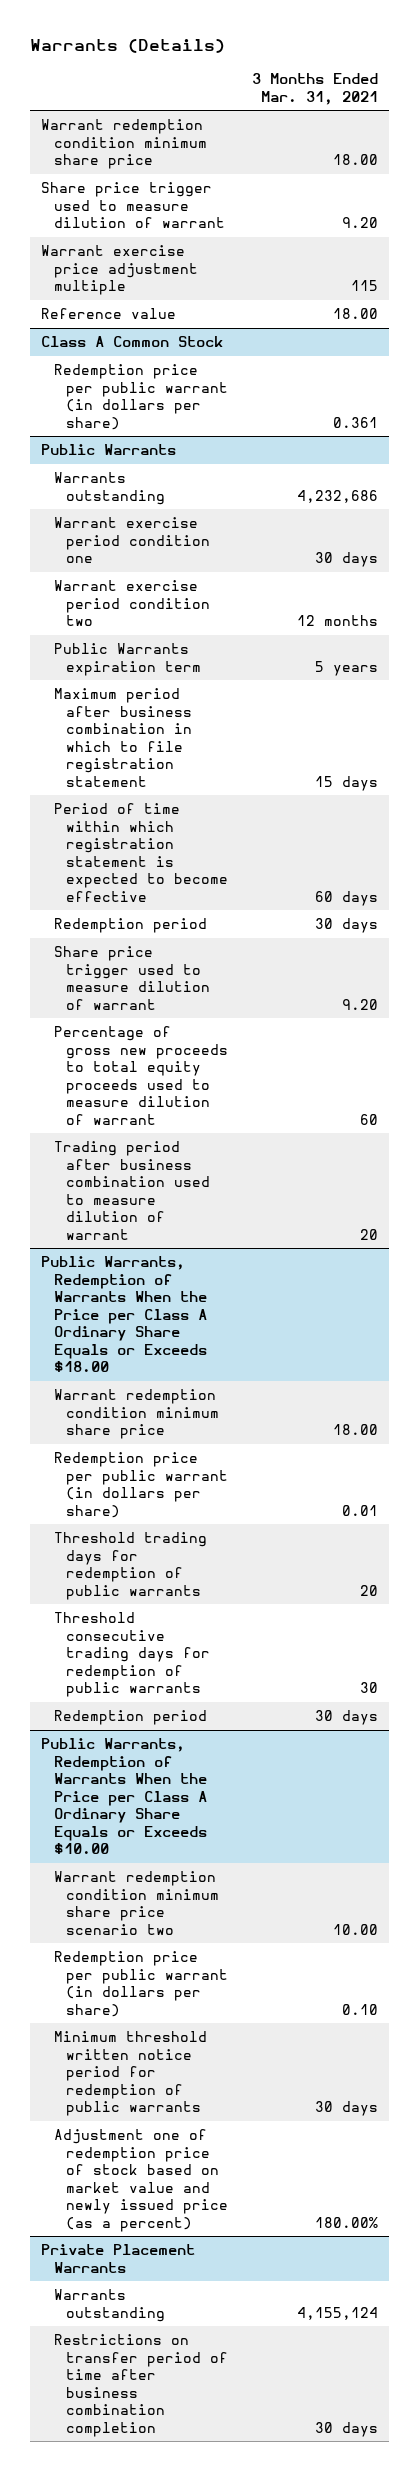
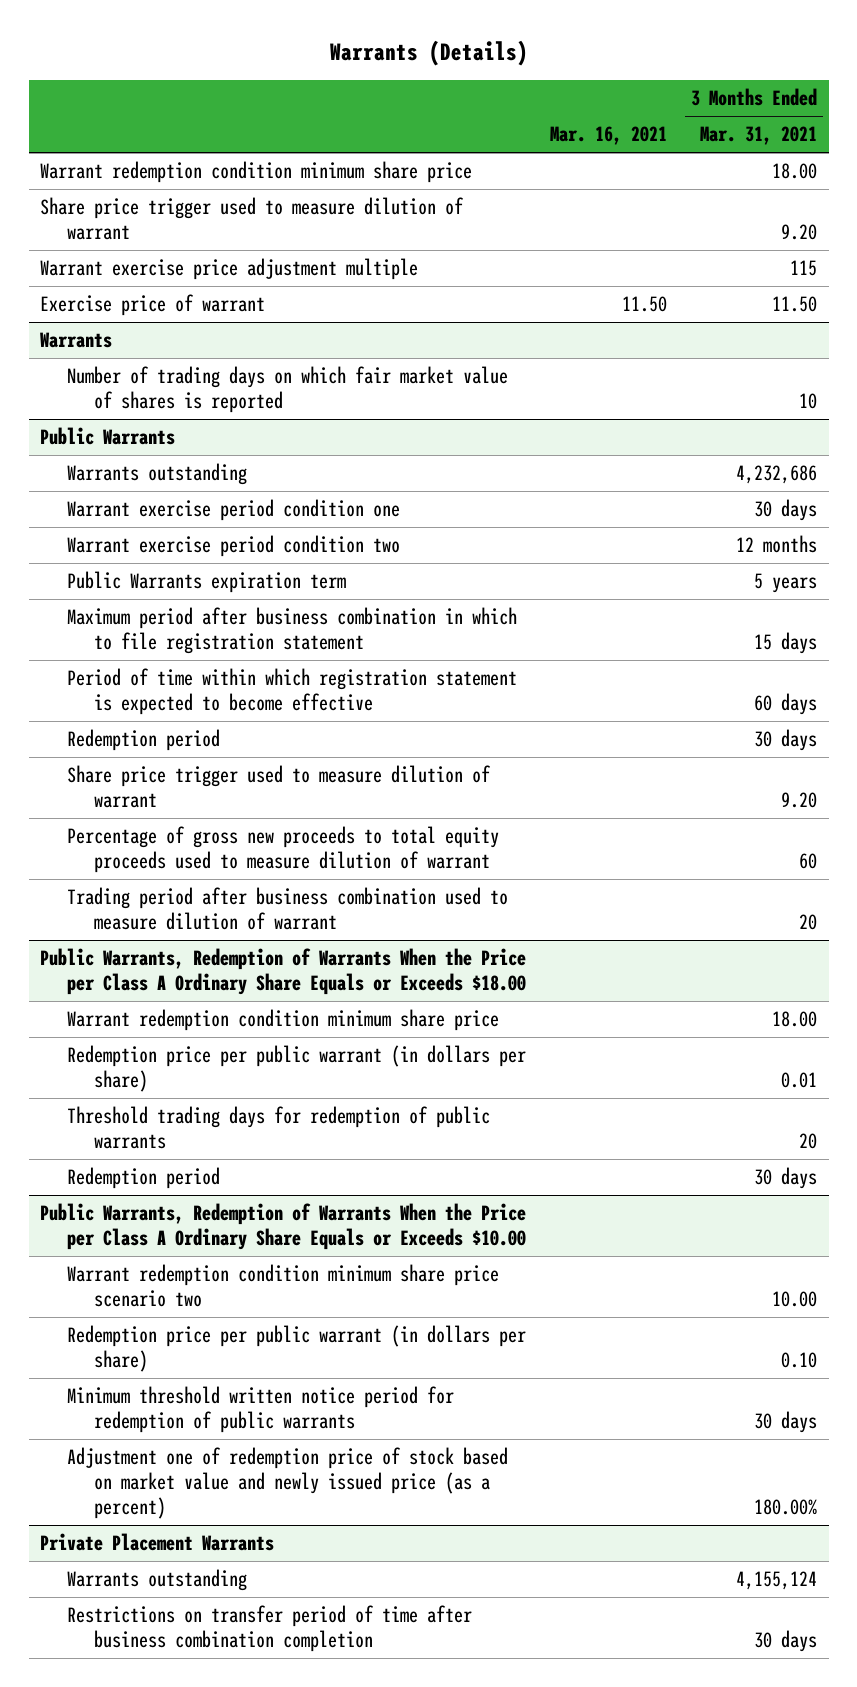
- | 3 Months Ended Mar. 31, 2021
+ | Mar. 16, 2021 | 3 Months Ended Mar. 31, 2021
- Reference value | 18.00
- Class A Common Stock
- Redemption price per public warrant (in dollars per share) | 0.361
+ Exercise price of warrant | 11.50 | 11.50
+ Warrants
+ Number of trading days on which fair market value of shares is reported | | 10
@ Public Warrants, Redemption of Warrants When the Price per Class A Ordinary Share Equals or Exceeds $18.00
- Threshold consecutive trading days for redemption of public warrants | 30

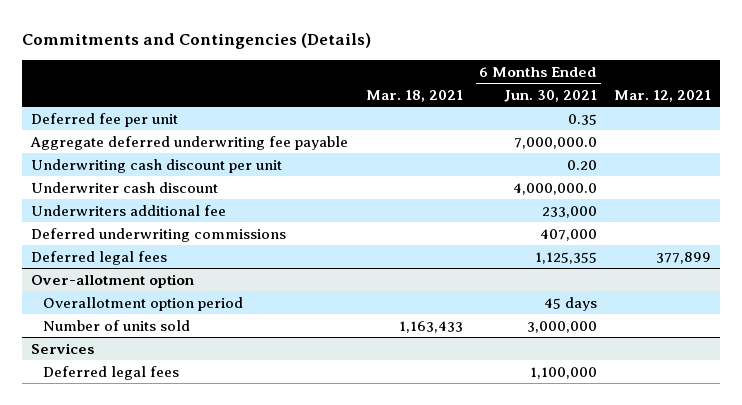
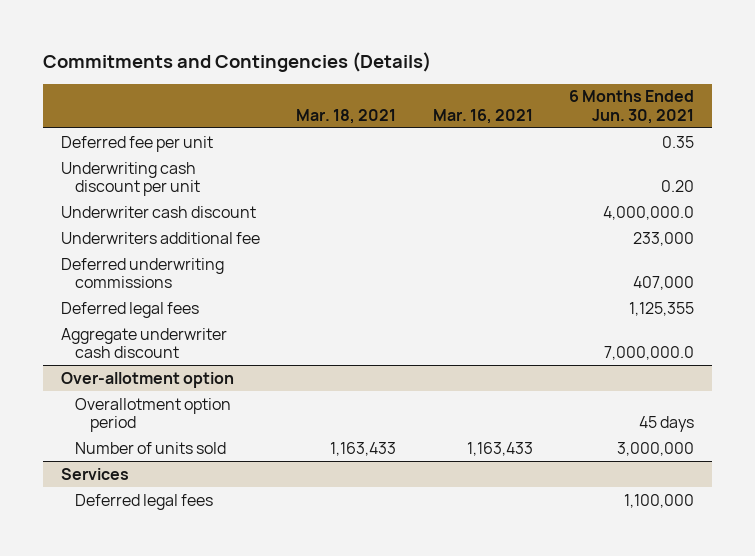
- | Mar. 18, 2021 | 6 Months Ended Jun. 30, 2021 | Mar. 12, 2021
+ | Mar. 18, 2021 | Mar. 16, 2021 | 6 Months Ended Jun. 30, 2021
- Aggregate deferred underwriting fee payable | | 7,000,000.0 |
+ Aggregate underwriter cash discount | | | 7,000,000.0

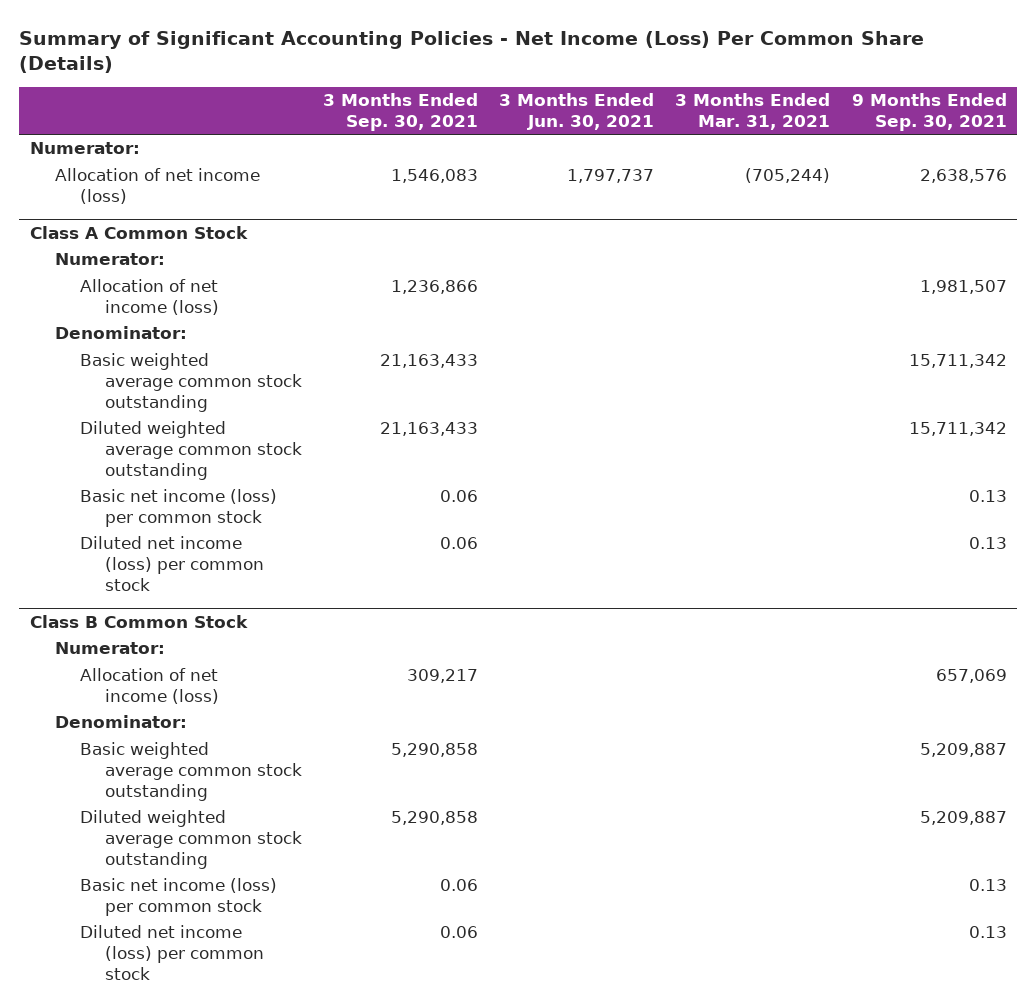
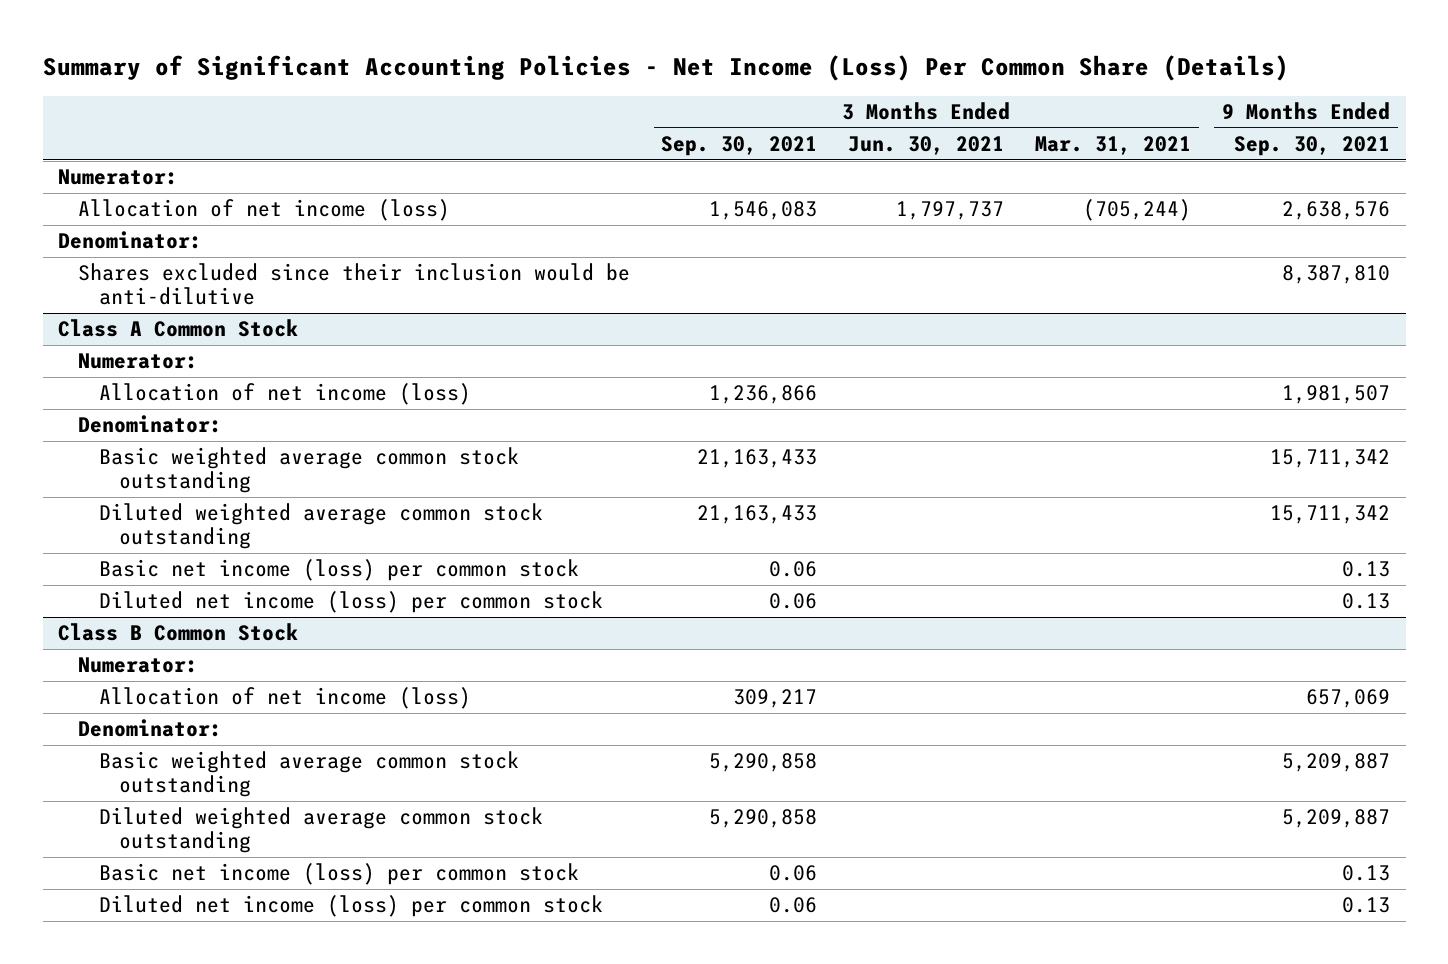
+ Denominator:
+ Shares excluded since their inclusion would be anti-dilutive | | | | 8,387,810

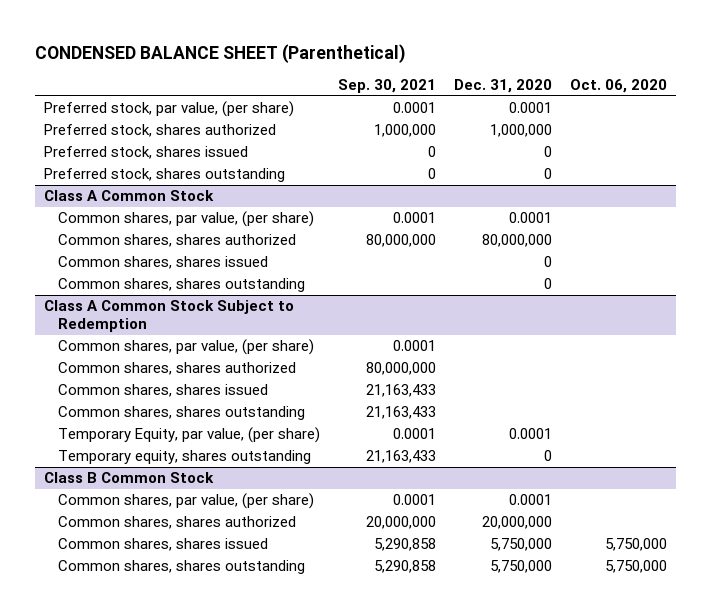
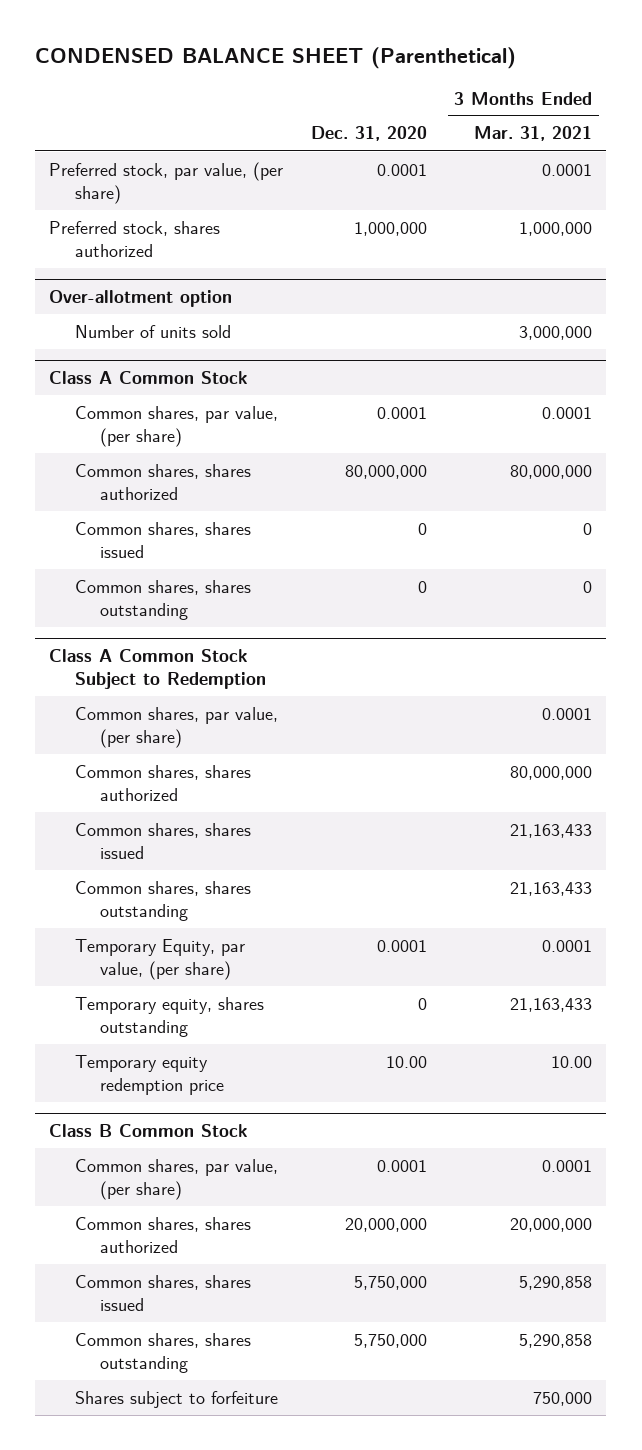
- | Sep. 30, 2021 | Dec. 31, 2020 | Oct. 06, 2020
+ | Dec. 31, 2020 | 3 Months Ended Mar. 31, 2021
- Preferred stock, shares issued | 0 | 0 |
- Preferred stock, shares outstanding | 0 | 0 |
+ Over-allotment option
+ Number of units sold | | 3,000,000
@ Class A Common Stock Subject to Redemption
+ Temporary equity redemption price | 10.00 | 10.00
@ Class B Common Stock
+ Shares subject to forfeiture | | 750,000

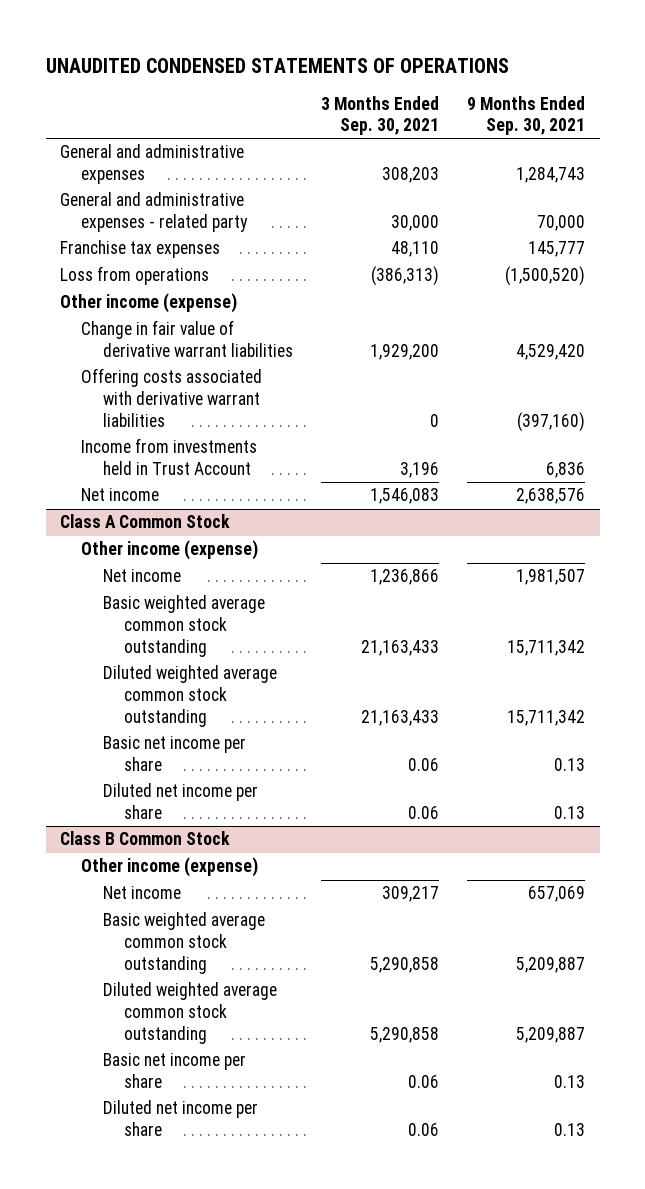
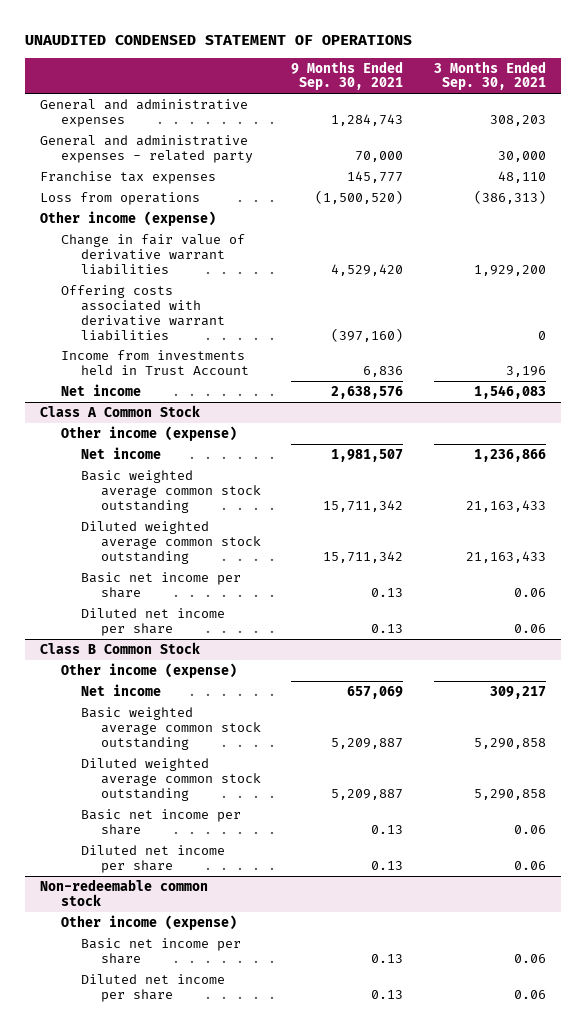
- UNAUDITED CONDENSED STATEMENTS OF OPERATIONS
+ UNAUDITED CONDENSED STATEMENT OF OPERATIONS
- | 3 Months Ended Sep. 30, 2021 | 9 Months Ended Sep. 30, 2021
+ | 9 Months Ended Sep. 30, 2021 | 3 Months Ended Sep. 30, 2021
+ Non-redeemable common stock
+ Other income (expense)
+ Basic net income per share | 0.13 | 0.06
+ Diluted net income per share | 0.13 | 0.06

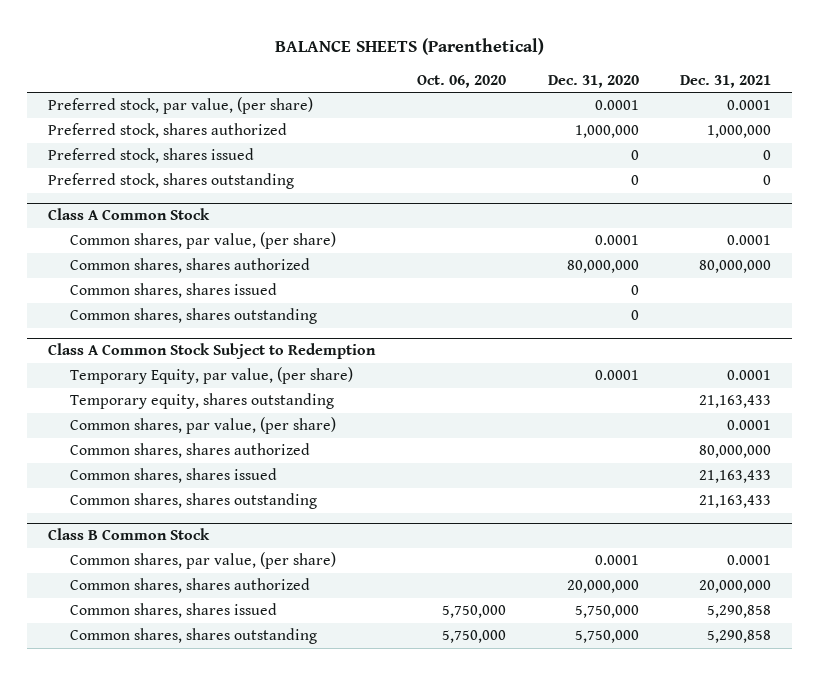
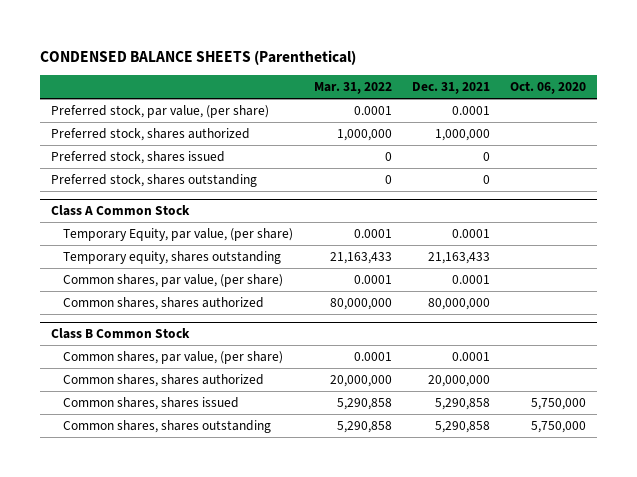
- BALANCE SHEETS (Parenthetical)
+ CONDENSED BALANCE SHEETS (Parenthetical)
- | Oct. 06, 2020 | Dec. 31, 2020 | Dec. 31, 2021
+ | Mar. 31, 2022 | Dec. 31, 2021 | Oct. 06, 2020
@ Class A Common Stock
- Common shares, par value, (per share) | | 0.0001 | 0.0001
- Common shares, shares authorized | | 80,000,000 | 80,000,000
- Common shares, shares issued | | 0 |
- Common shares, shares outstanding | | 0 |
- Class A Common Stock Subject to Redemption
- Common shares, shares issued | | | 21,163,433
- Common shares, shares outstanding | | | 21,163,433

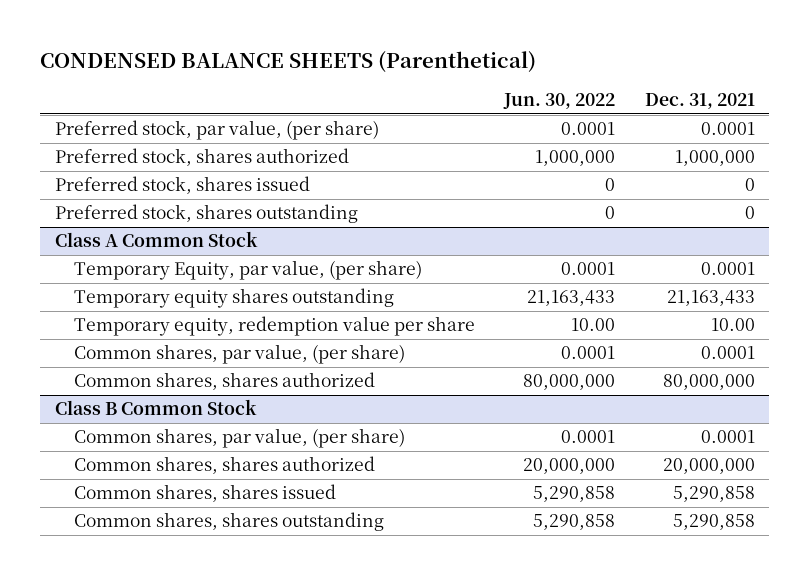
- | Mar. 31, 2022 | Dec. 31, 2021 | Oct. 06, 2020
+ | Jun. 30, 2022 | Dec. 31, 2021
@ Class A Common Stock
- Temporary equity, shares outstanding | 21,163,433 | 21,163,433 |
+ Temporary equity shares outstanding | 21,163,433 | 21,163,433
+ Temporary equity, redemption value per share | 10.00 | 10.00

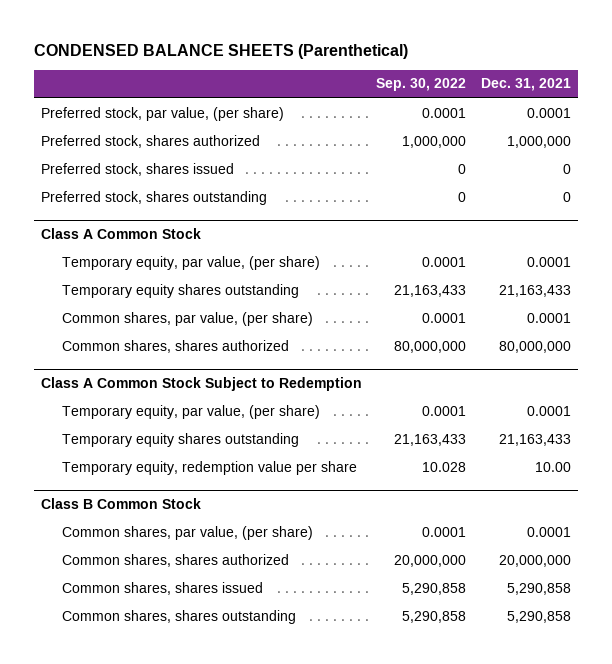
- | Jun. 30, 2022 | Dec. 31, 2021
+ | Sep. 30, 2022 | Dec. 31, 2021
@ Class A Common Stock
- Temporary Equity, par value, (per share) | 0.0001 | 0.0001
+ Temporary equity, par value, (per share) | 0.0001 | 0.0001
- Temporary equity, redemption value per share | 10.00 | 10.00
+ Class A Common Stock Subject to Redemption
+ Temporary equity, par value, (per share) | 0.0001 | 0.0001
+ Temporary equity shares outstanding | 21,163,433 | 21,163,433
+ Temporary equity, redemption value per share | 10.028 | 10.00

